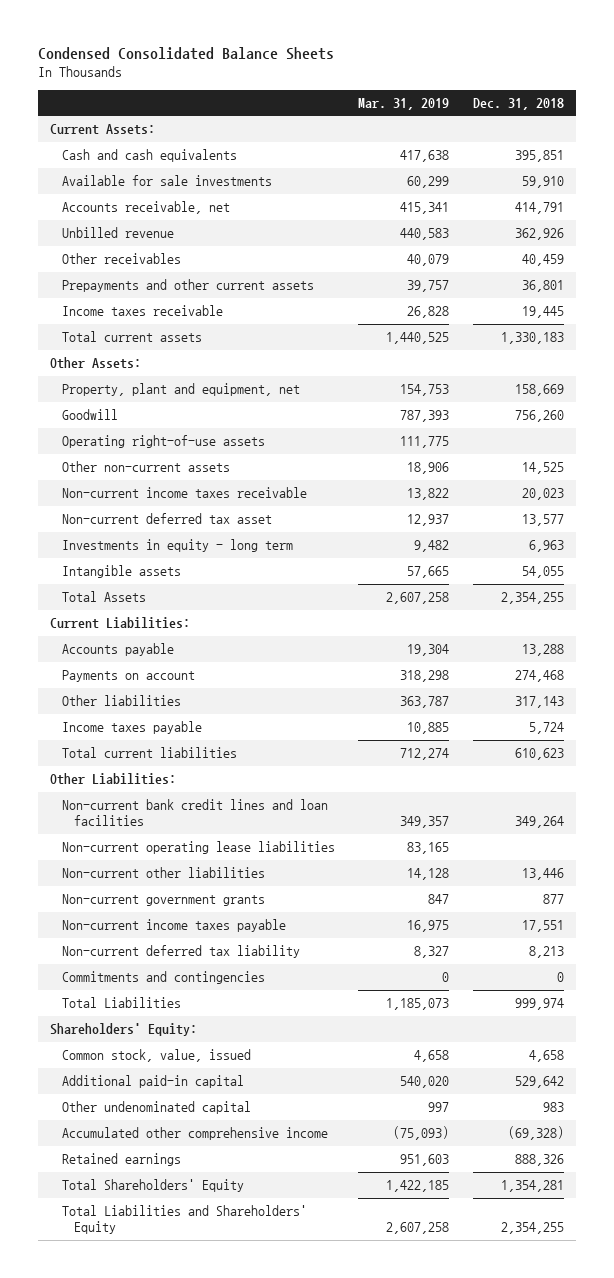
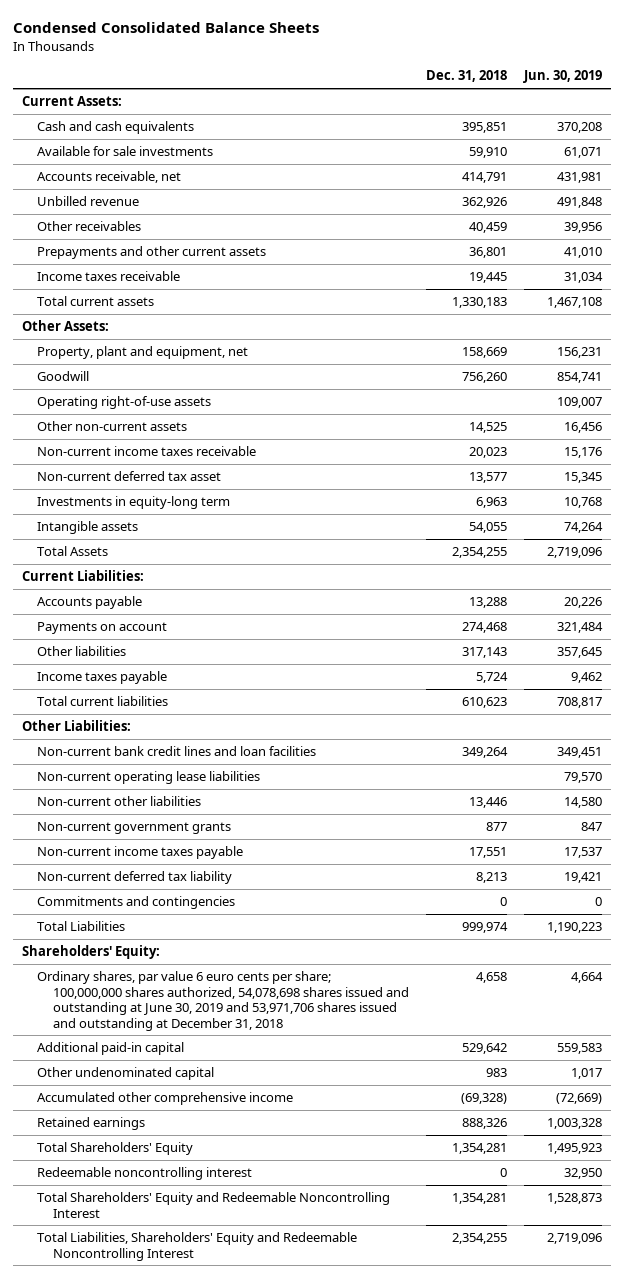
- | Mar. 31, 2019 | Dec. 31, 2018
+ | Dec. 31, 2018 | Jun. 30, 2019
- Investments in equity - long term | 9,482 | 6,963
+ Investments in equity-long term | 6,963 | 10,768
- Common stock, value, issued | 4,658 | 4,658
+ Ordinary shares, par value 6 euro cents per share; 100,000,000 shares authorized, 54,078,698 shares issued and outstanding at June 30, 2019 and 53,971,706 shares issued and outstanding at December 31, 2018 | 4,658 | 4,664
- Total Liabilities and Shareholders' Equity | 2,607,258 | 2,354,255
+ Redeemable noncontrolling interest | 0 | 32,950
+ Total Shareholders' Equity and Redeemable Noncontrolling Interest | 1,354,281 | 1,528,873
+ Total Liabilities, Shareholders' Equity and Redeemable Noncontrolling Interest | 2,354,255 | 2,719,096

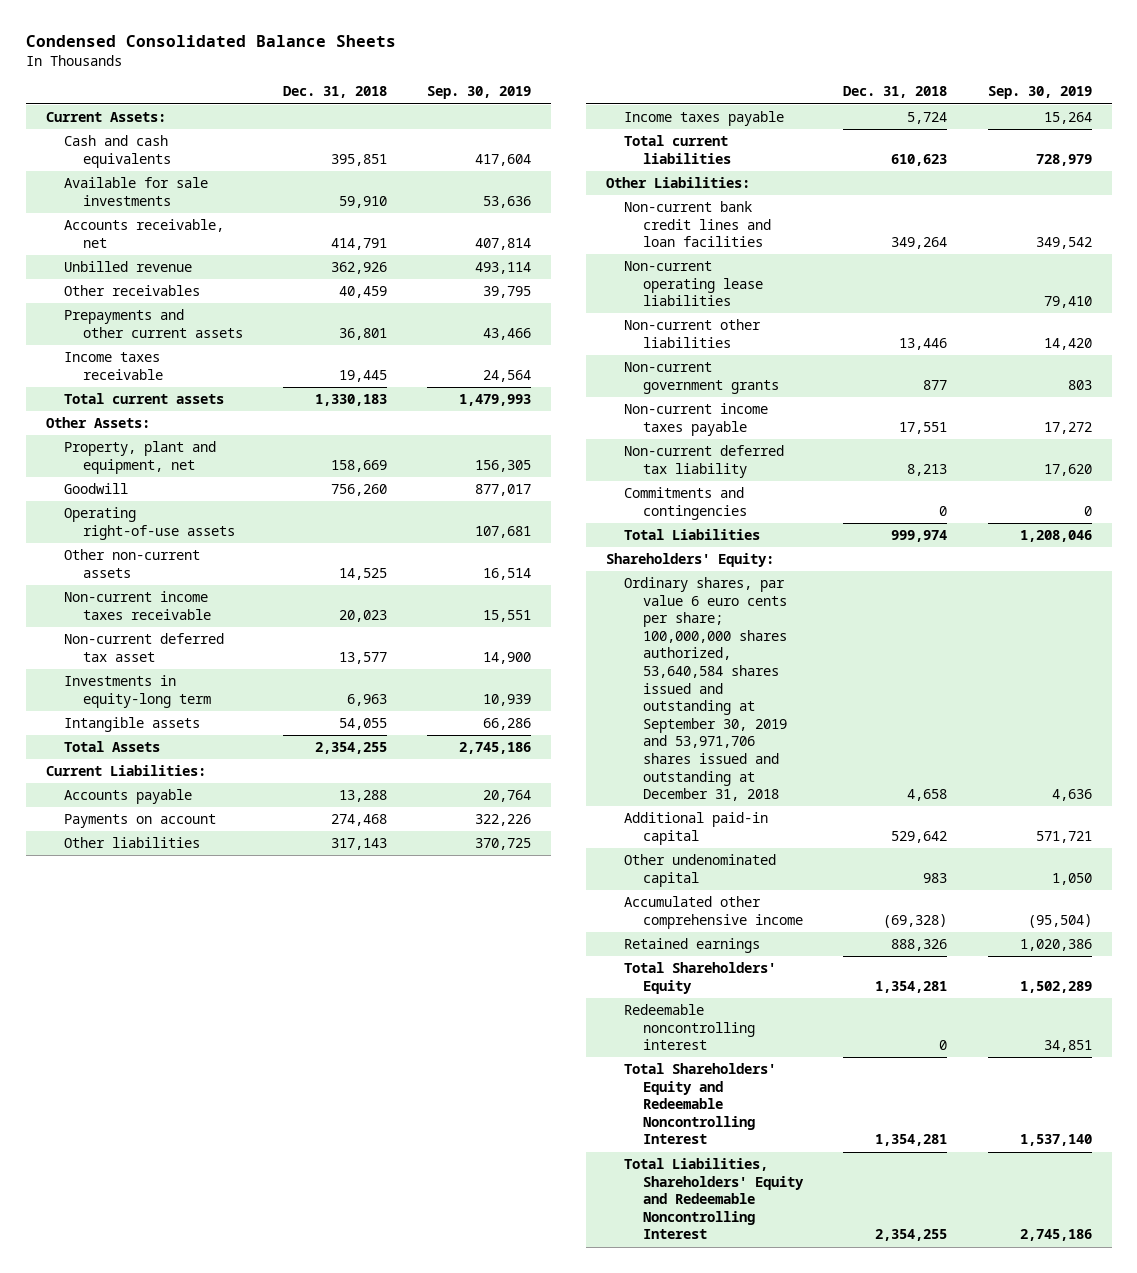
- | Dec. 31, 2018 | Jun. 30, 2019
+ | Dec. 31, 2018 | Sep. 30, 2019
- Ordinary shares, par value 6 euro cents per share; 100,000,000 shares authorized, 54,078,698 shares issued and outstanding at June 30, 2019 and 53,971,706 shares issued and outstanding at December 31, 2018 | 4,658 | 4,664
+ Ordinary shares, par value 6 euro cents per share; 100,000,000 shares authorized, 53,640,584 shares issued and outstanding at September 30, 2019 and 53,971,706 shares issued and outstanding at December 31, 2018 | 4,658 | 4,636

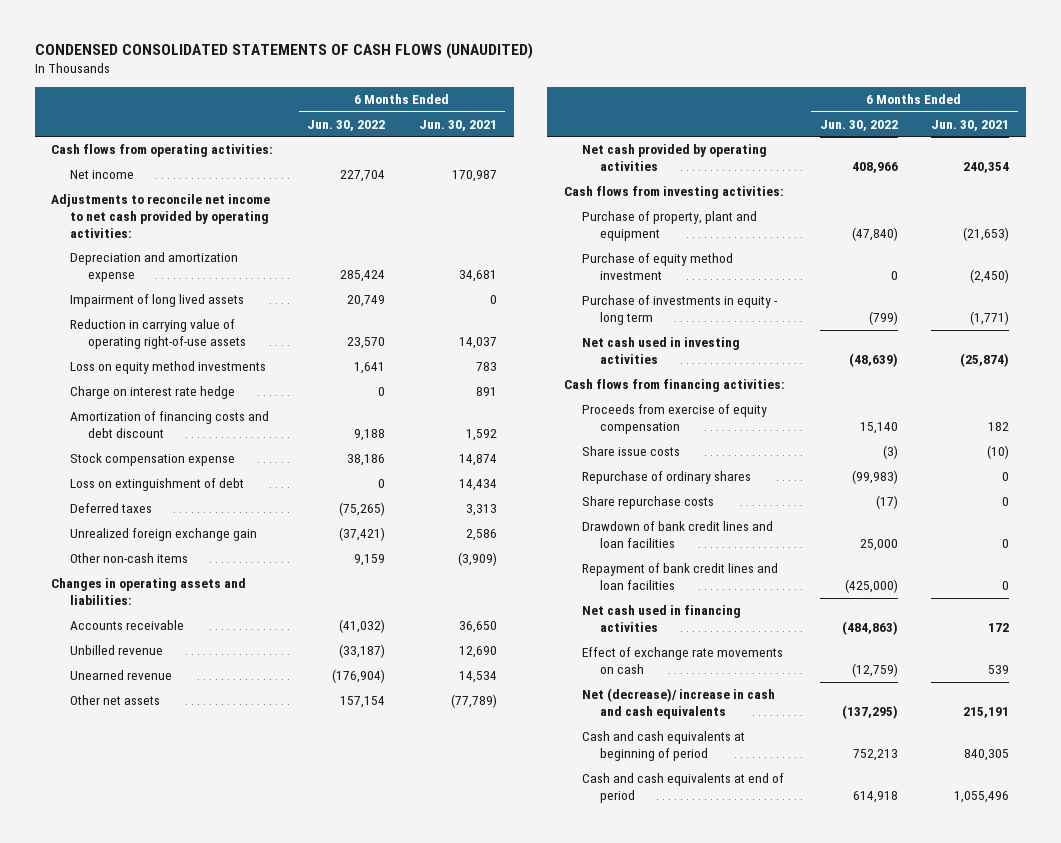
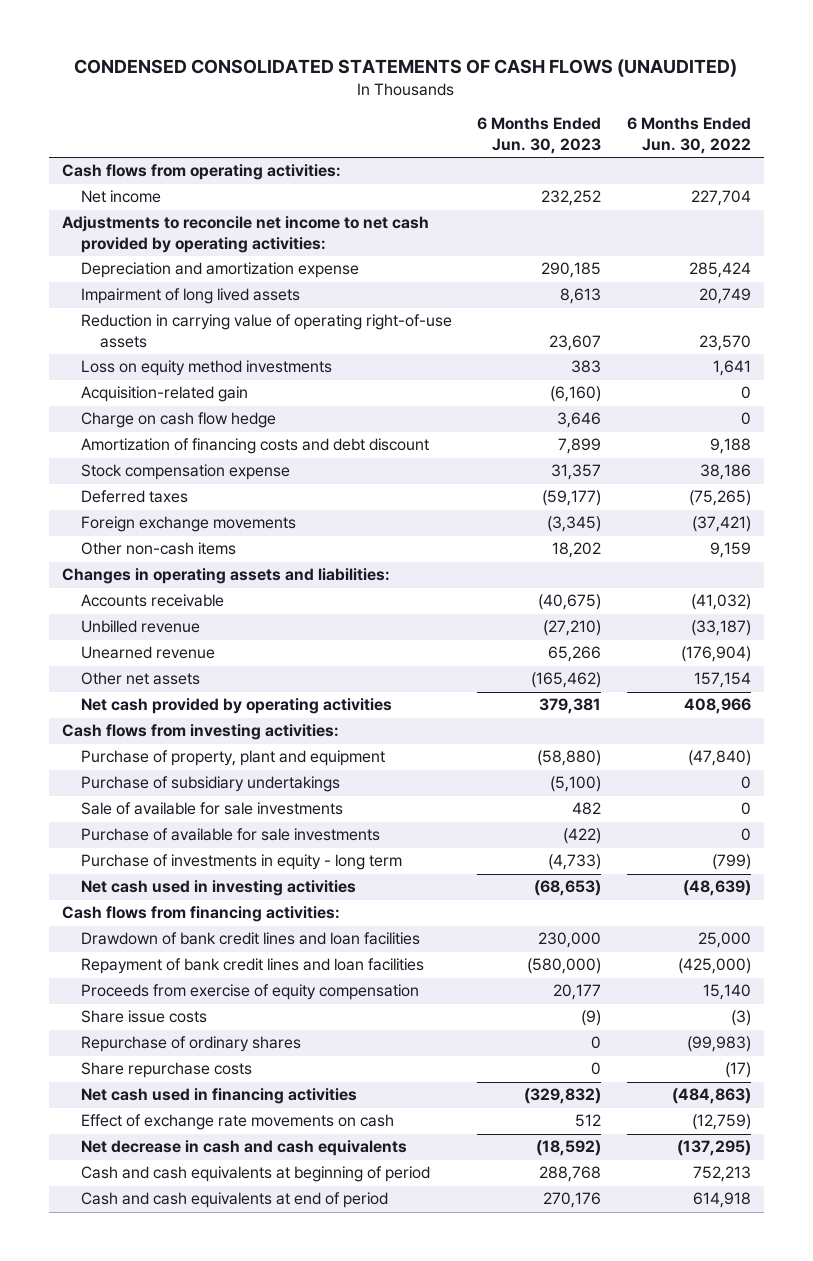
- | 6 Months Ended Jun. 30, 2022 | 6 Months Ended Jun. 30, 2021
+ | 6 Months Ended Jun. 30, 2023 | 6 Months Ended Jun. 30, 2022
- Charge on interest rate hedge | 0 | 891
+ Acquisition-related gain | (6,160) | 0
+ Charge on cash flow hedge | 3,646 | 0
- Loss on extinguishment of debt | 0 | 14,434
- Unrealized foreign exchange gain | (37,421) | 2,586
+ Foreign exchange movements | (3,345) | (37,421)
- Purchase of equity method investment | 0 | (2,450)
+ Purchase of subsidiary undertakings | (5,100) | 0
+ Sale of available for sale investments | 482 | 0
+ Purchase of available for sale investments | (422) | 0
moved up: Drawdown of bank credit lines and loan facilities | 230,000 | 25,000
moved up: Repayment of bank credit lines and loan facilities | (580,000) | (425,000)
- Net (decrease)/ increase in cash and cash equivalents | (137,295) | 215,191
+ Net decrease in cash and cash equivalents | (18,592) | (137,295)

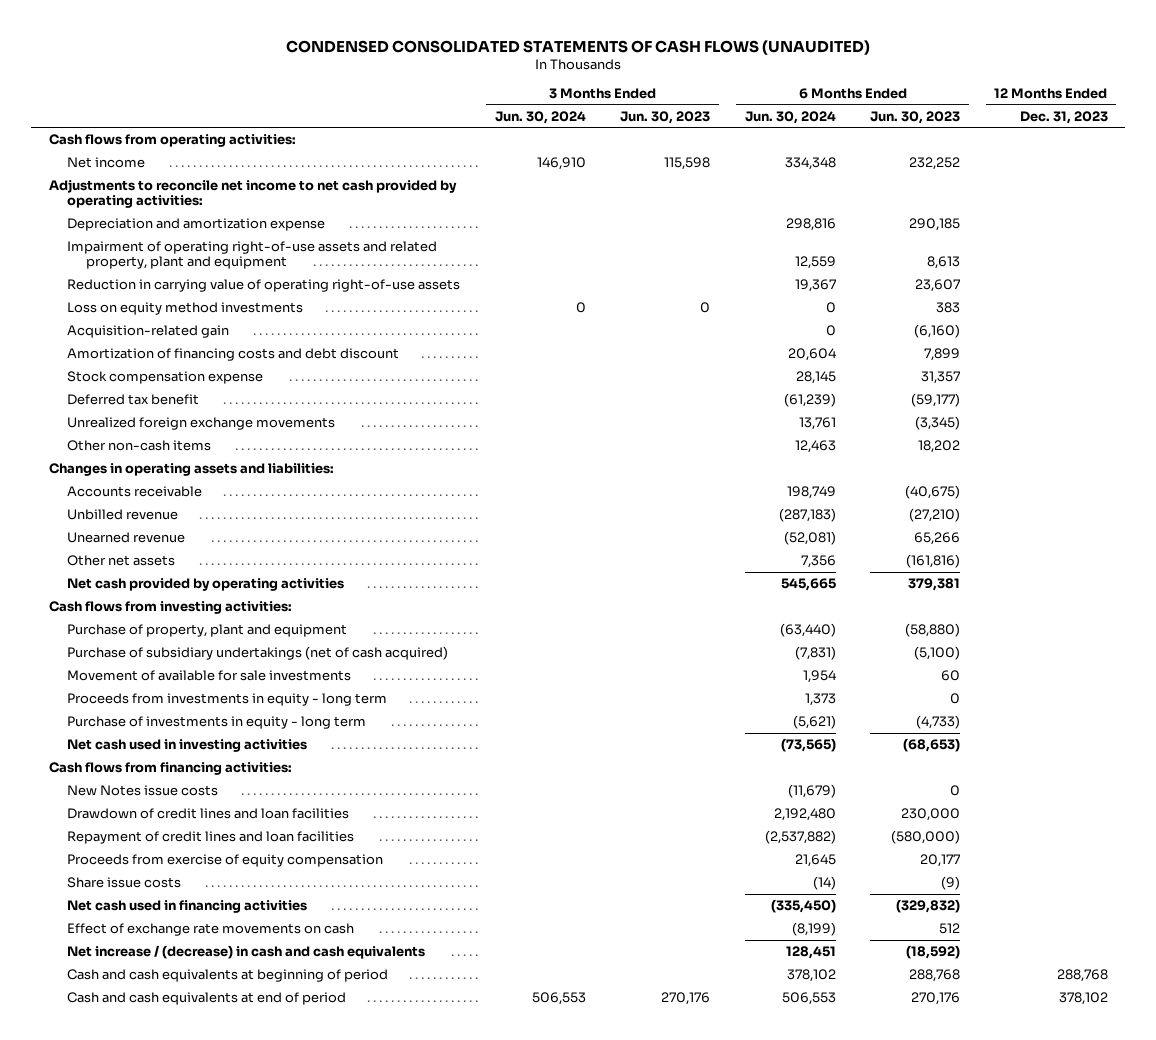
- | 6 Months Ended Jun. 30, 2023 | 6 Months Ended Jun. 30, 2022
+ | 3 Months Ended Jun. 30, 2024 | 3 Months Ended Jun. 30, 2023 | 6 Months Ended Jun. 30, 2024 | 6 Months Ended Jun. 30, 2023 | 12 Months Ended Dec. 31, 2023
- Impairment of long lived assets | 8,613 | 20,749
+ Impairment of operating right-of-use assets and related property, plant and equipment | | | 12,559 | 8,613 |
- Charge on cash flow hedge | 3,646 | 0
- Deferred taxes | (59,177) | (75,265)
- Foreign exchange movements | (3,345) | (37,421)
+ Deferred tax benefit | | | (61,239) | (59,177) |
+ Unrealized foreign exchange movements | | | 13,761 | (3,345) |
- Other net assets | (165,462) | 157,154
+ Other net assets | | | 7,356 | (161,816) |
- Purchase of subsidiary undertakings | (5,100) | 0
- Sale of available for sale investments | 482 | 0
- Purchase of available for sale investments | (422) | 0
+ Purchase of subsidiary undertakings (net of cash acquired) | | | (7,831) | (5,100) |
+ Movement of available for sale investments | | | 1,954 | 60 |
+ Proceeds from investments in equity - long term | | | 1,373 | 0 |
- Drawdown of bank credit lines and loan facilities | 230,000 | 25,000
- Repayment of bank credit lines and loan facilities | (580,000) | (425,000)
+ New Notes issue costs | | | (11,679) | 0 |
+ Drawdown of credit lines and loan facilities | | | 2,192,480 | 230,000 |
+ Repayment of credit lines and loan facilities | | | (2,537,882) | (580,000) |
- Repurchase of ordinary shares | 0 | (99,983)
- Share repurchase costs | 0 | (17)
- Net decrease in cash and cash equivalents | (18,592) | (137,295)
+ Net increase / (decrease) in cash and cash equivalents | | | 128,451 | (18,592) |

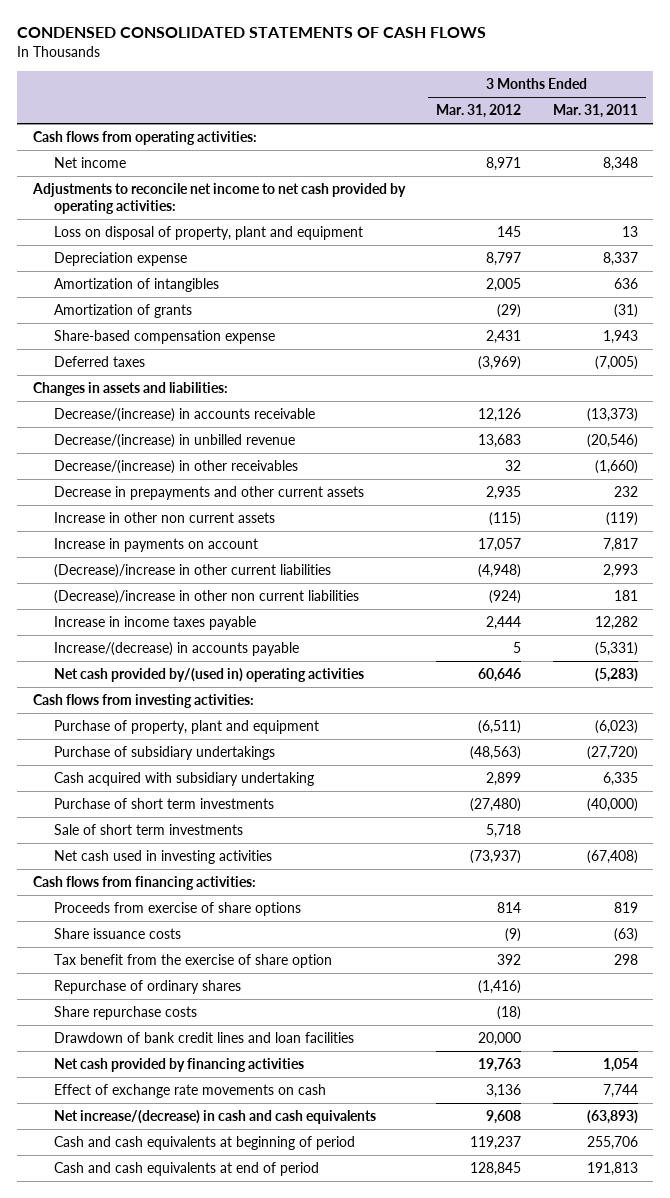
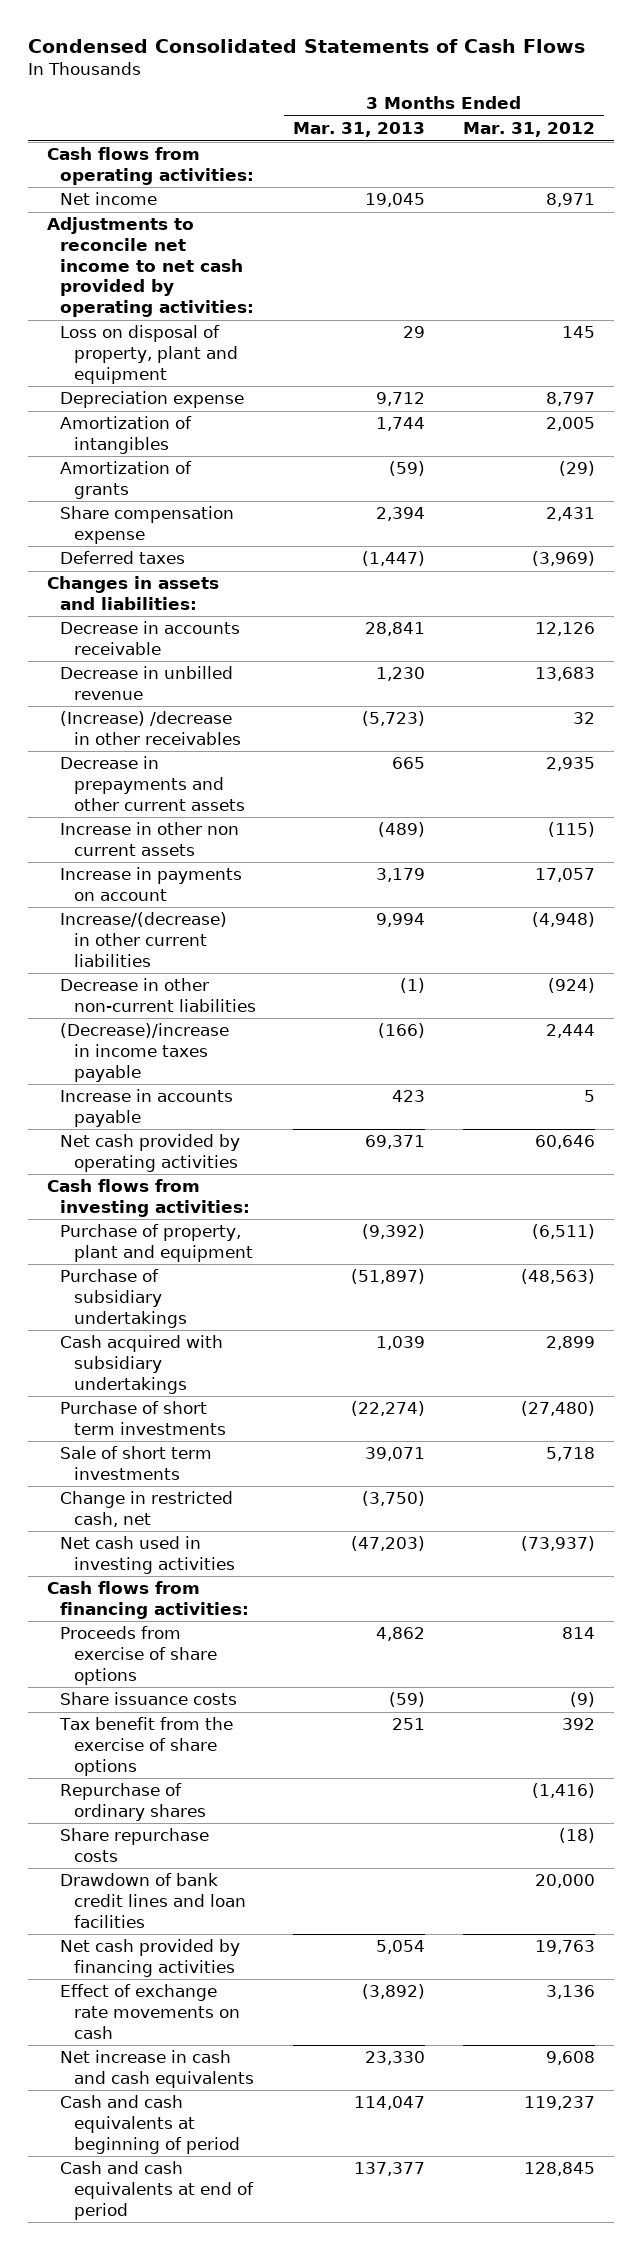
- CONDENSED CONSOLIDATED STATEMENTS OF CASH FLOWS
+ Condensed Consolidated Statements of Cash Flows
- | 3 Months Ended Mar. 31, 2012 | 3 Months Ended Mar. 31, 2011
+ | 3 Months Ended Mar. 31, 2013 | 3 Months Ended Mar. 31, 2012
- Share-based compensation expense | 2,431 | 1,943
+ Share compensation expense | 2,394 | 2,431
- Decrease/(increase) in accounts receivable | 12,126 | (13,373)
- Decrease/(increase) in unbilled revenue | 13,683 | (20,546)
- Decrease/(increase) in other receivables | 32 | (1,660)
+ Decrease in accounts receivable | 28,841 | 12,126
+ Decrease in unbilled revenue | 1,230 | 13,683
+ (Increase) /decrease in other receivables | (5,723) | 32
- (Decrease)/increase in other current liabilities | (4,948) | 2,993
- (Decrease)/increase in other non current liabilities | (924) | 181
- Increase in income taxes payable | 2,444 | 12,282
- Increase/(decrease) in accounts payable | 5 | (5,331)
- Net cash provided by/(used in) operating activities | 60,646 | (5,283)
+ Increase/(decrease) in other current liabilities | 9,994 | (4,948)
+ Decrease in other non-current liabilities | (1) | (924)
+ (Decrease)/increase in income taxes payable | (166) | 2,444
+ Increase in accounts payable | 423 | 5
+ Net cash provided by operating activities | 69,371 | 60,646
- Cash acquired with subsidiary undertaking | 2,899 | 6,335
+ Cash acquired with subsidiary undertakings | 1,039 | 2,899
+ Change in restricted cash, net | (3,750) |
- Tax benefit from the exercise of share option | 392 | 298
+ Tax benefit from the exercise of share options | 251 | 392
- Net increase/(decrease) in cash and cash equivalents | 9,608 | (63,893)
+ Net increase in cash and cash equivalents | 23,330 | 9,608

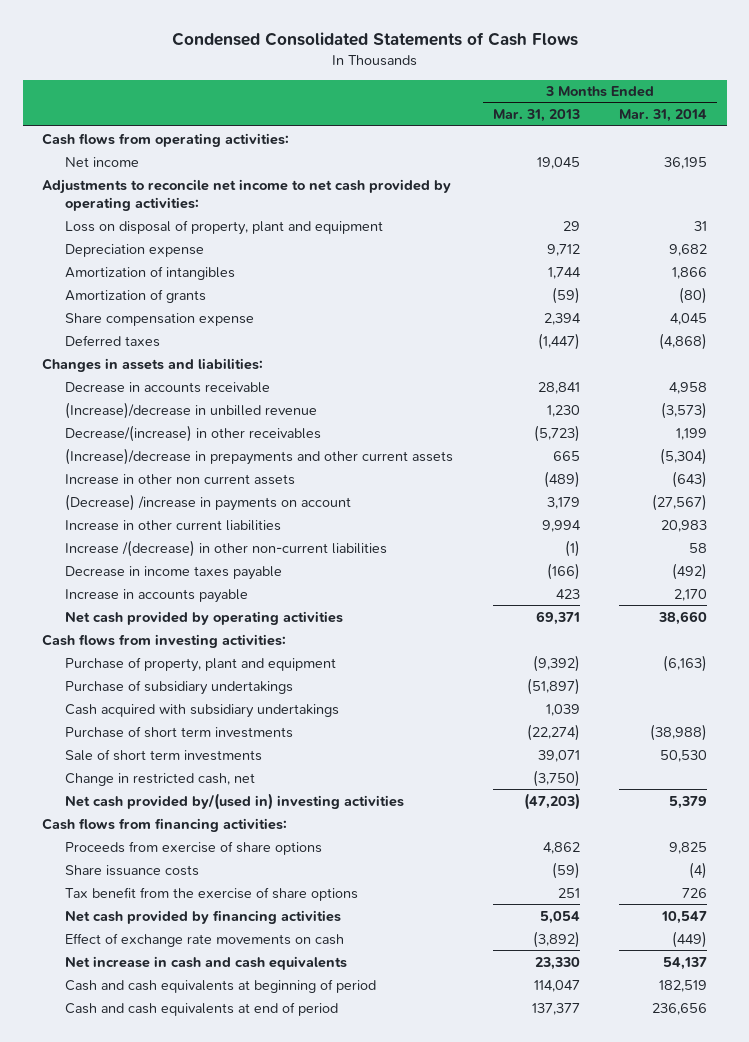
- | 3 Months Ended Mar. 31, 2013 | 3 Months Ended Mar. 31, 2012
+ | 3 Months Ended Mar. 31, 2013 | 3 Months Ended Mar. 31, 2014
- Decrease in unbilled revenue | 1,230 | 13,683
- (Increase) /decrease in other receivables | (5,723) | 32
- Decrease in prepayments and other current assets | 665 | 2,935
+ (Increase)/decrease in unbilled revenue | 1,230 | (3,573)
+ Decrease/(increase) in other receivables | (5,723) | 1,199
+ (Increase)/decrease in prepayments and other current assets | 665 | (5,304)
- Increase in payments on account | 3,179 | 17,057
- Increase/(decrease) in other current liabilities | 9,994 | (4,948)
- Decrease in other non-current liabilities | (1) | (924)
- (Decrease)/increase in income taxes payable | (166) | 2,444
+ (Decrease) /increase in payments on account | 3,179 | (27,567)
+ Increase in other current liabilities | 9,994 | 20,983
+ Increase /(decrease) in other non-current liabilities | (1) | 58
+ Decrease in income taxes payable | (166) | (492)
- Net cash used in investing activities | (47,203) | (73,937)
+ Net cash provided by/(used in) investing activities | (47,203) | 5,379
- Repurchase of ordinary shares | | (1,416)
- Share repurchase costs | | (18)
- Drawdown of bank credit lines and loan facilities | | 20,000

